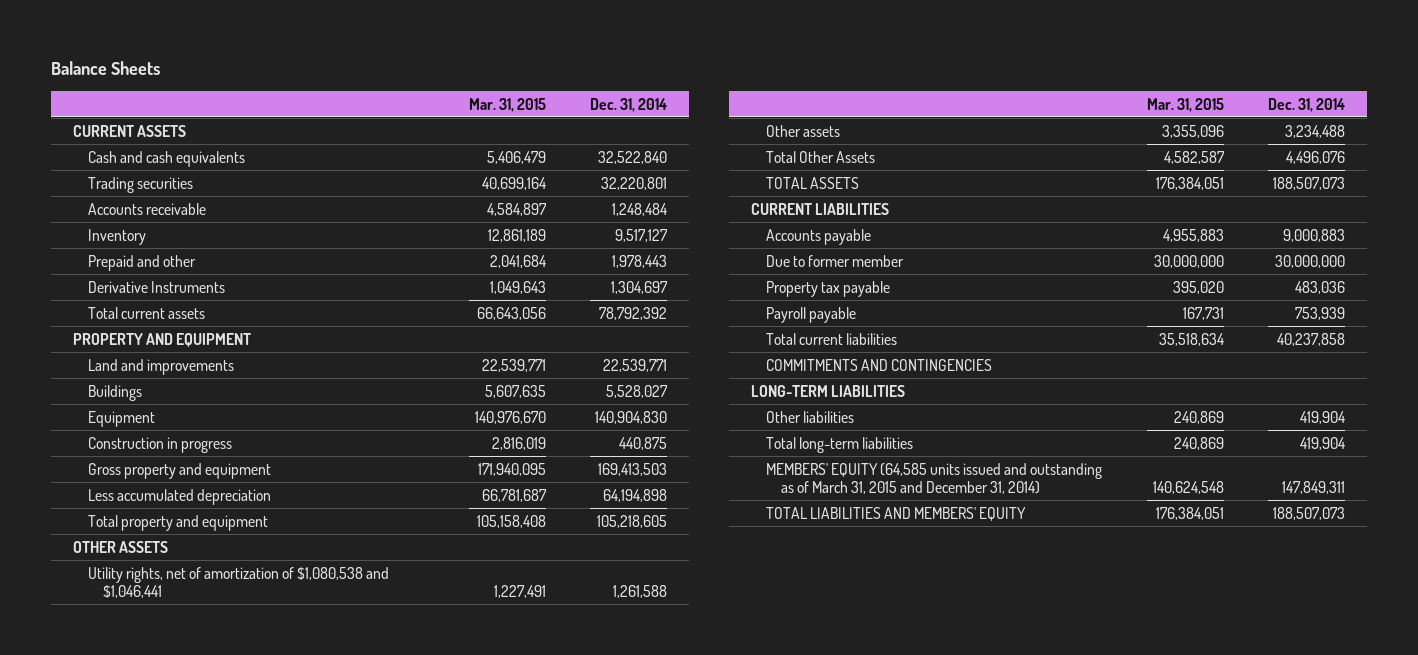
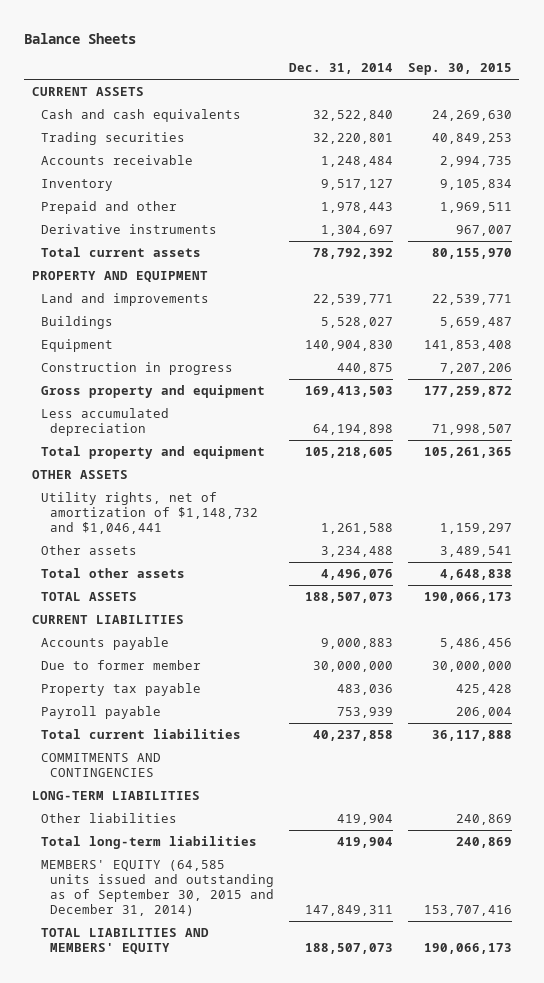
- | Mar. 31, 2015 | Dec. 31, 2014
+ | Dec. 31, 2014 | Sep. 30, 2015
- Derivative Instruments | 1,049,643 | 1,304,697
+ Derivative instruments | 1,304,697 | 967,007
- Utility rights, net of amortization of $1,080,538 and $1,046,441 | 1,227,491 | 1,261,588
+ Utility rights, net of amortization of $1,148,732 and $1,046,441 | 1,261,588 | 1,159,297
- Total Other Assets | 4,582,587 | 4,496,076
+ Total other assets | 4,496,076 | 4,648,838
- MEMBERS' EQUITY (64,585 units issued and outstanding as of March 31, 2015 and December 31, 2014) | 140,624,548 | 147,849,311
+ MEMBERS' EQUITY (64,585 units issued and outstanding as of September 30, 2015 and December 31, 2014) | 147,849,311 | 153,707,416

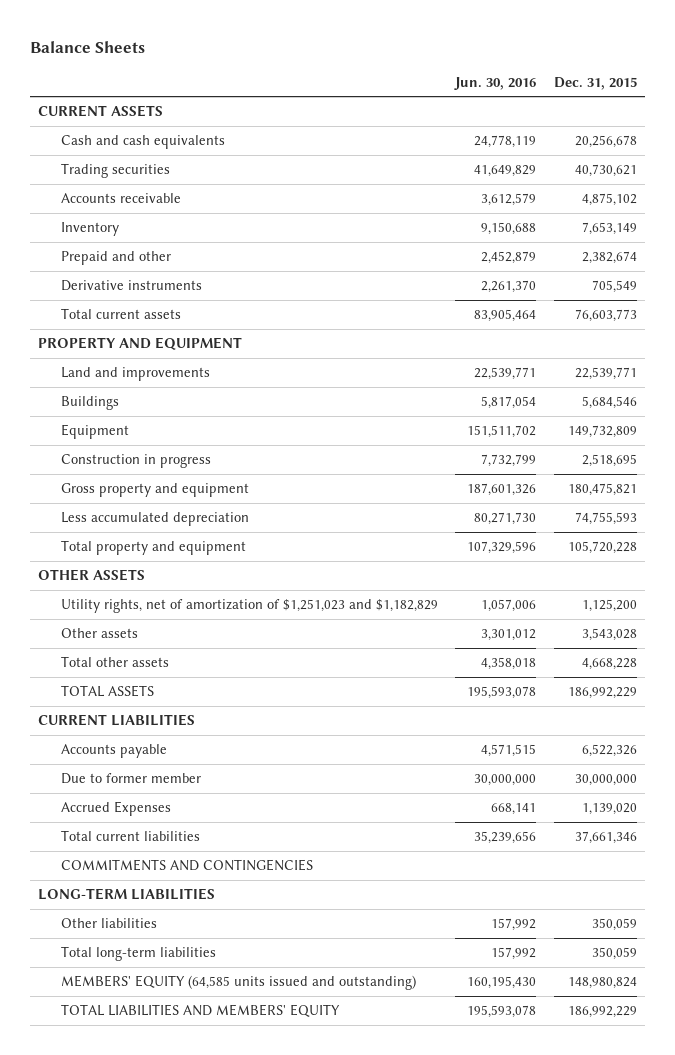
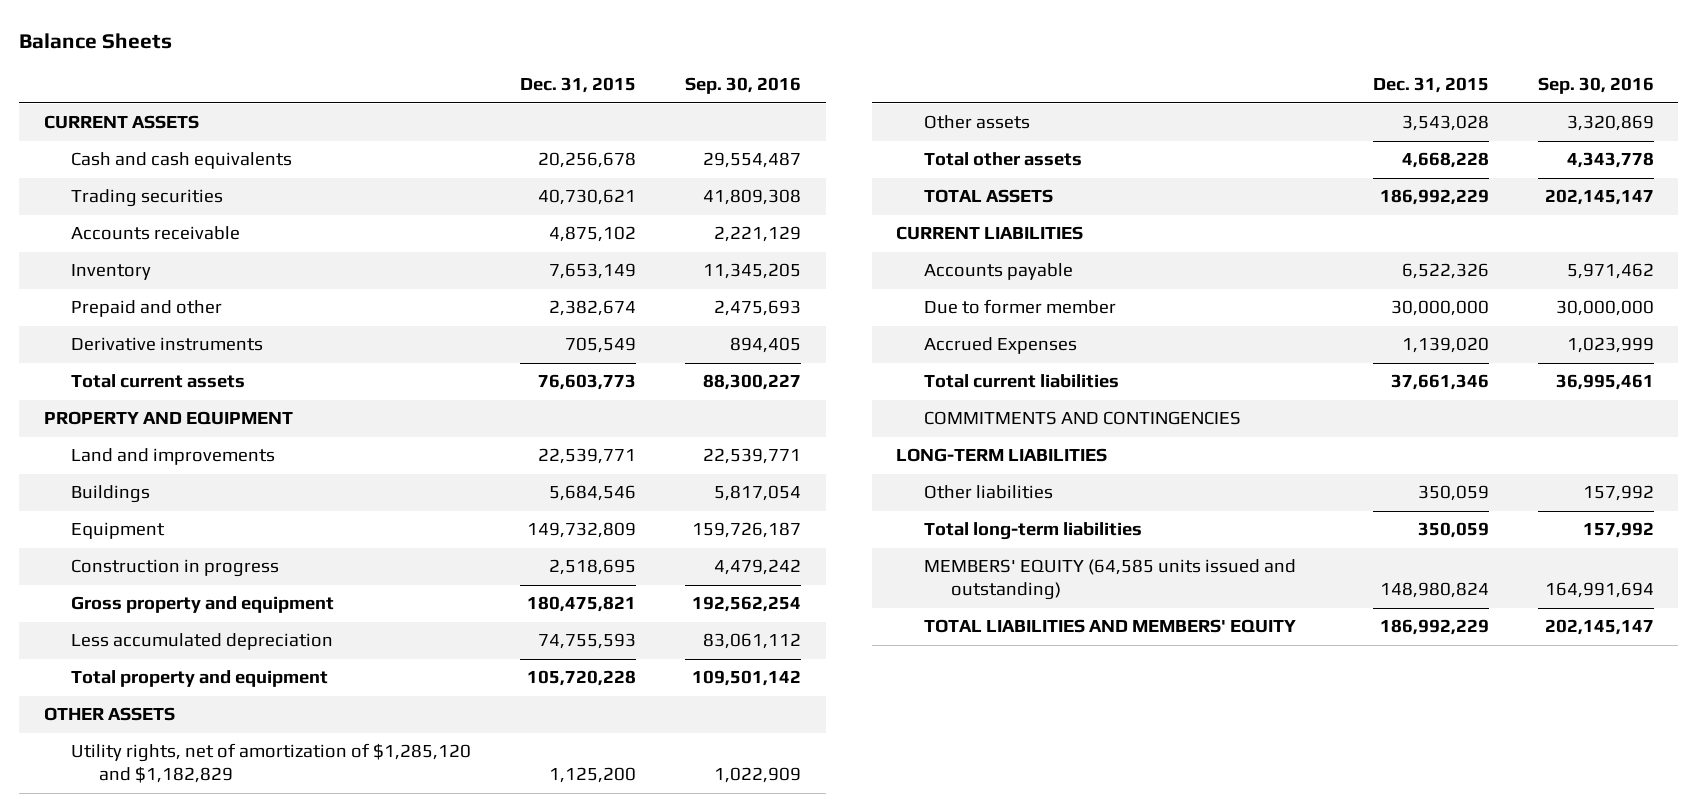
- | Jun. 30, 2016 | Dec. 31, 2015
+ | Dec. 31, 2015 | Sep. 30, 2016
- Utility rights, net of amortization of $1,251,023 and $1,182,829 | 1,057,006 | 1,125,200
+ Utility rights, net of amortization of $1,285,120 and $1,182,829 | 1,125,200 | 1,022,909

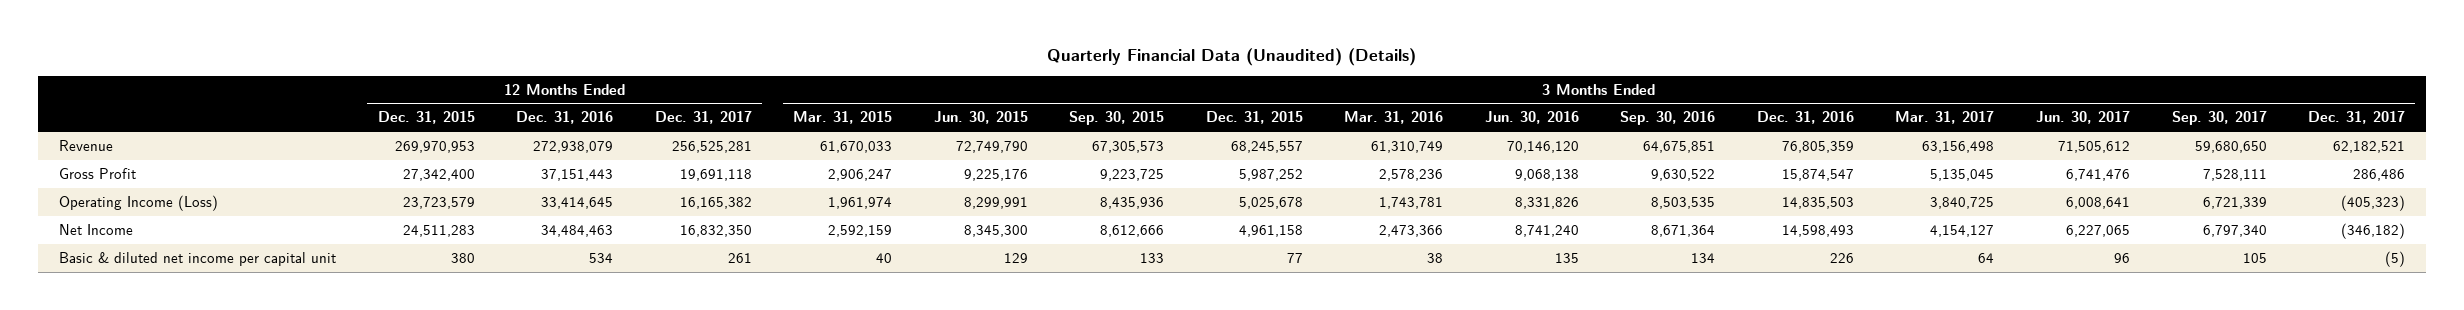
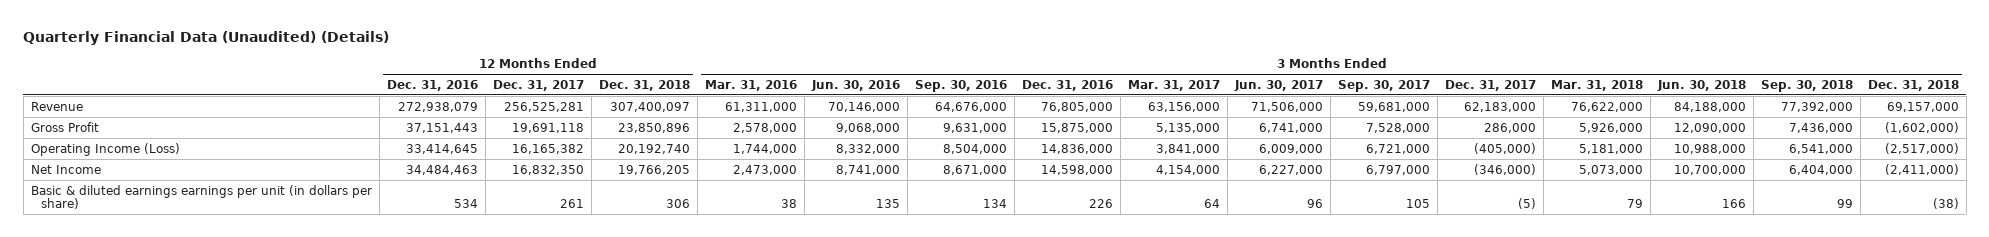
- | 12 Months Ended Dec. 31, 2015 | 12 Months Ended Dec. 31, 2016 | 12 Months Ended Dec. 31, 2017 | 3 Months Ended Mar. 31, 2015 | 3 Months Ended Jun. 30, 2015 | 3 Months Ended Sep. 30, 2015 | 3 Months Ended Dec. 31, 2015 | 3 Months Ended Mar. 31, 2016 | 3 Months Ended Jun. 30, 2016 | 3 Months Ended Sep. 30, 2016 | 3 Months Ended Dec. 31, 2016 | 3 Months Ended Mar. 31, 2017 | 3 Months Ended Jun. 30, 2017 | 3 Months Ended Sep. 30, 2017 | 3 Months Ended Dec. 31, 2017
+ | 12 Months Ended Dec. 31, 2016 | 12 Months Ended Dec. 31, 2017 | 12 Months Ended Dec. 31, 2018 | 3 Months Ended Mar. 31, 2016 | 3 Months Ended Jun. 30, 2016 | 3 Months Ended Sep. 30, 2016 | 3 Months Ended Dec. 31, 2016 | 3 Months Ended Mar. 31, 2017 | 3 Months Ended Jun. 30, 2017 | 3 Months Ended Sep. 30, 2017 | 3 Months Ended Dec. 31, 2017 | 3 Months Ended Mar. 31, 2018 | 3 Months Ended Jun. 30, 2018 | 3 Months Ended Sep. 30, 2018 | 3 Months Ended Dec. 31, 2018
- Revenue | 269,970,953 | 272,938,079 | 256,525,281 | 61,670,033 | 72,749,790 | 67,305,573 | 68,245,557 | 61,310,749 | 70,146,120 | 64,675,851 | 76,805,359 | 63,156,498 | 71,505,612 | 59,680,650 | 62,182,521
- Gross Profit | 27,342,400 | 37,151,443 | 19,691,118 | 2,906,247 | 9,225,176 | 9,223,725 | 5,987,252 | 2,578,236 | 9,068,138 | 9,630,522 | 15,874,547 | 5,135,045 | 6,741,476 | 7,528,111 | 286,486
- Operating Income (Loss) | 23,723,579 | 33,414,645 | 16,165,382 | 1,961,974 | 8,299,991 | 8,435,936 | 5,025,678 | 1,743,781 | 8,331,826 | 8,503,535 | 14,835,503 | 3,840,725 | 6,008,641 | 6,721,339 | (405,323)
- Net Income | 24,511,283 | 34,484,463 | 16,832,350 | 2,592,159 | 8,345,300 | 8,612,666 | 4,961,158 | 2,473,366 | 8,741,240 | 8,671,364 | 14,598,493 | 4,154,127 | 6,227,065 | 6,797,340 | (346,182)
- Basic & diluted net income per capital unit | 380 | 534 | 261 | 40 | 129 | 133 | 77 | 38 | 135 | 134 | 226 | 64 | 96 | 105 | (5)
+ Revenue | 272,938,079 | 256,525,281 | 307,400,097 | 61,311,000 | 70,146,000 | 64,676,000 | 76,805,000 | 63,156,000 | 71,506,000 | 59,681,000 | 62,183,000 | 76,622,000 | 84,188,000 | 77,392,000 | 69,157,000
+ Gross Profit | 37,151,443 | 19,691,118 | 23,850,896 | 2,578,000 | 9,068,000 | 9,631,000 | 15,875,000 | 5,135,000 | 6,741,000 | 7,528,000 | 286,000 | 5,926,000 | 12,090,000 | 7,436,000 | (1,602,000)
+ Operating Income (Loss) | 33,414,645 | 16,165,382 | 20,192,740 | 1,744,000 | 8,332,000 | 8,504,000 | 14,836,000 | 3,841,000 | 6,009,000 | 6,721,000 | (405,000) | 5,181,000 | 10,988,000 | 6,541,000 | (2,517,000)
+ Net Income | 34,484,463 | 16,832,350 | 19,766,205 | 2,473,000 | 8,741,000 | 8,671,000 | 14,598,000 | 4,154,000 | 6,227,000 | 6,797,000 | (346,000) | 5,073,000 | 10,700,000 | 6,404,000 | (2,411,000)
+ Basic & diluted earnings earnings per unit (in dollars per share) | 534 | 261 | 306 | 38 | 135 | 134 | 226 | 64 | 96 | 105 | (5) | 79 | 166 | 99 | (38)

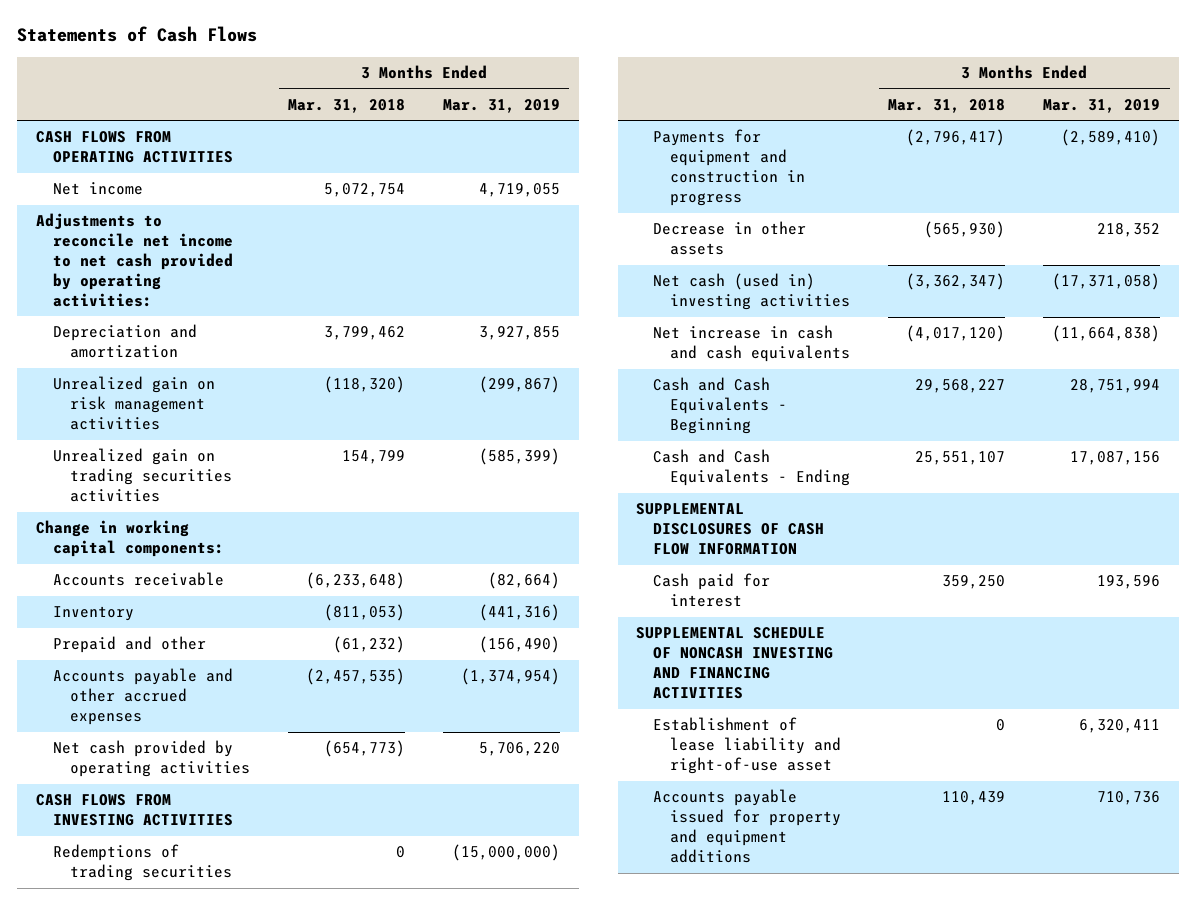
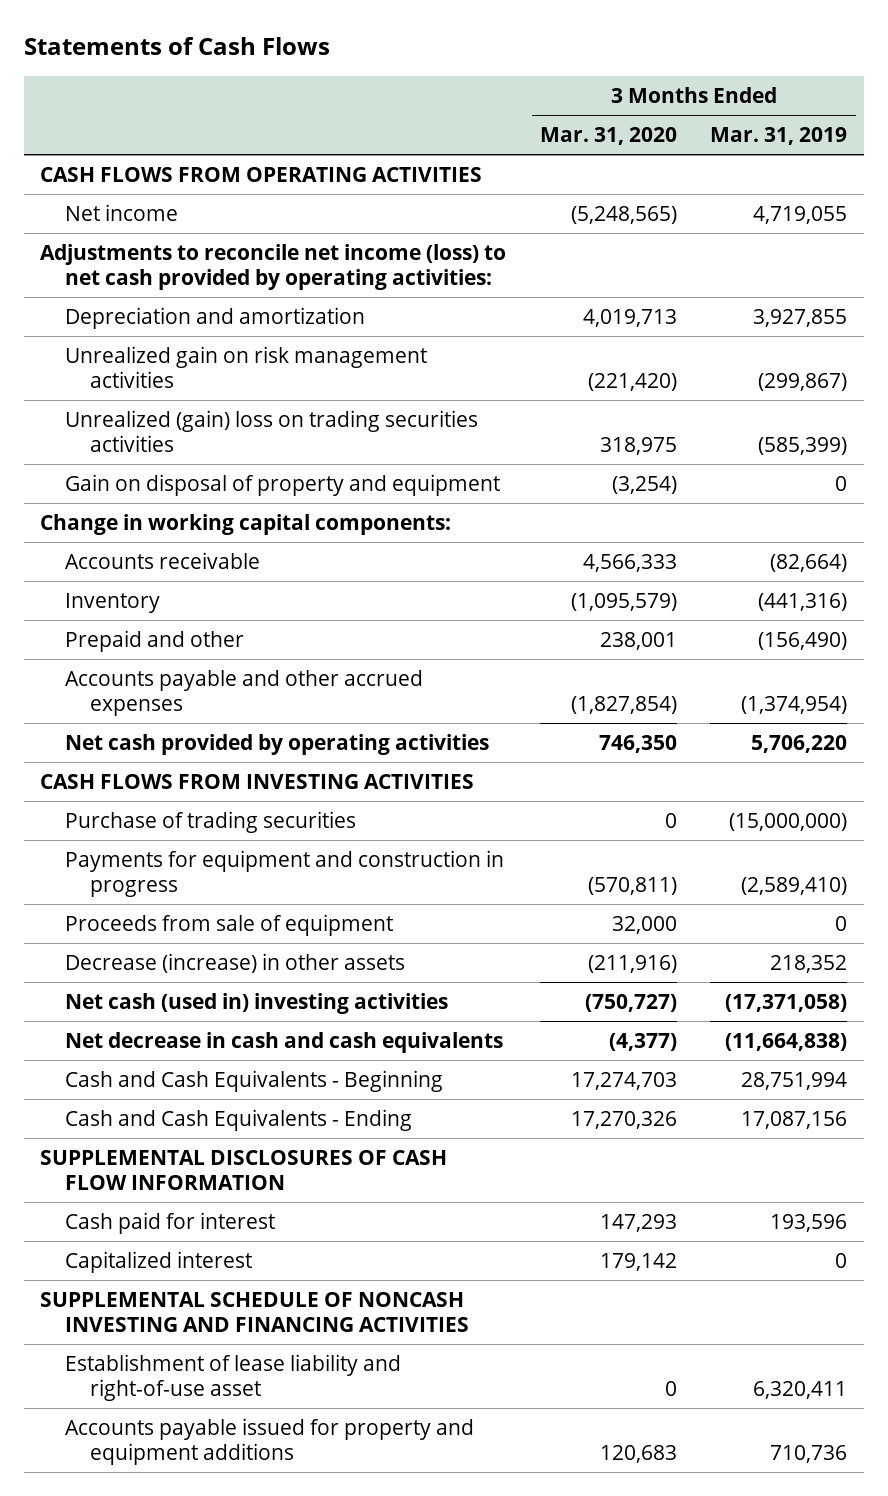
- | 3 Months Ended Mar. 31, 2018 | 3 Months Ended Mar. 31, 2019
+ | 3 Months Ended Mar. 31, 2020 | 3 Months Ended Mar. 31, 2019
- Adjustments to reconcile net income to net cash provided by operating activities:
+ Adjustments to reconcile net income (loss) to net cash provided by operating activities:
- Unrealized gain on trading securities activities | 154,799 | (585,399)
+ Unrealized (gain) loss on trading securities activities | 318,975 | (585,399)
+ Gain on disposal of property and equipment | (3,254) | 0
- Redemptions of trading securities | 0 | (15,000,000)
+ Purchase of trading securities | 0 | (15,000,000)
- Decrease in other assets | (565,930) | 218,352
+ Proceeds from sale of equipment | 32,000 | 0
+ Decrease (increase) in other assets | (211,916) | 218,352
- Net increase in cash and cash equivalents | (4,017,120) | (11,664,838)
+ Net decrease in cash and cash equivalents | (4,377) | (11,664,838)
+ Capitalized interest | 179,142 | 0

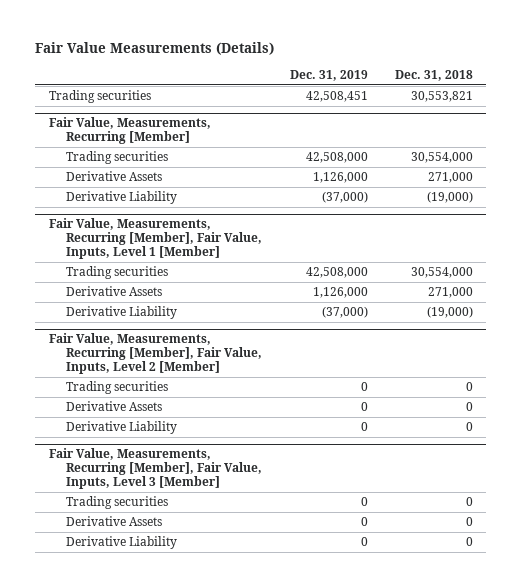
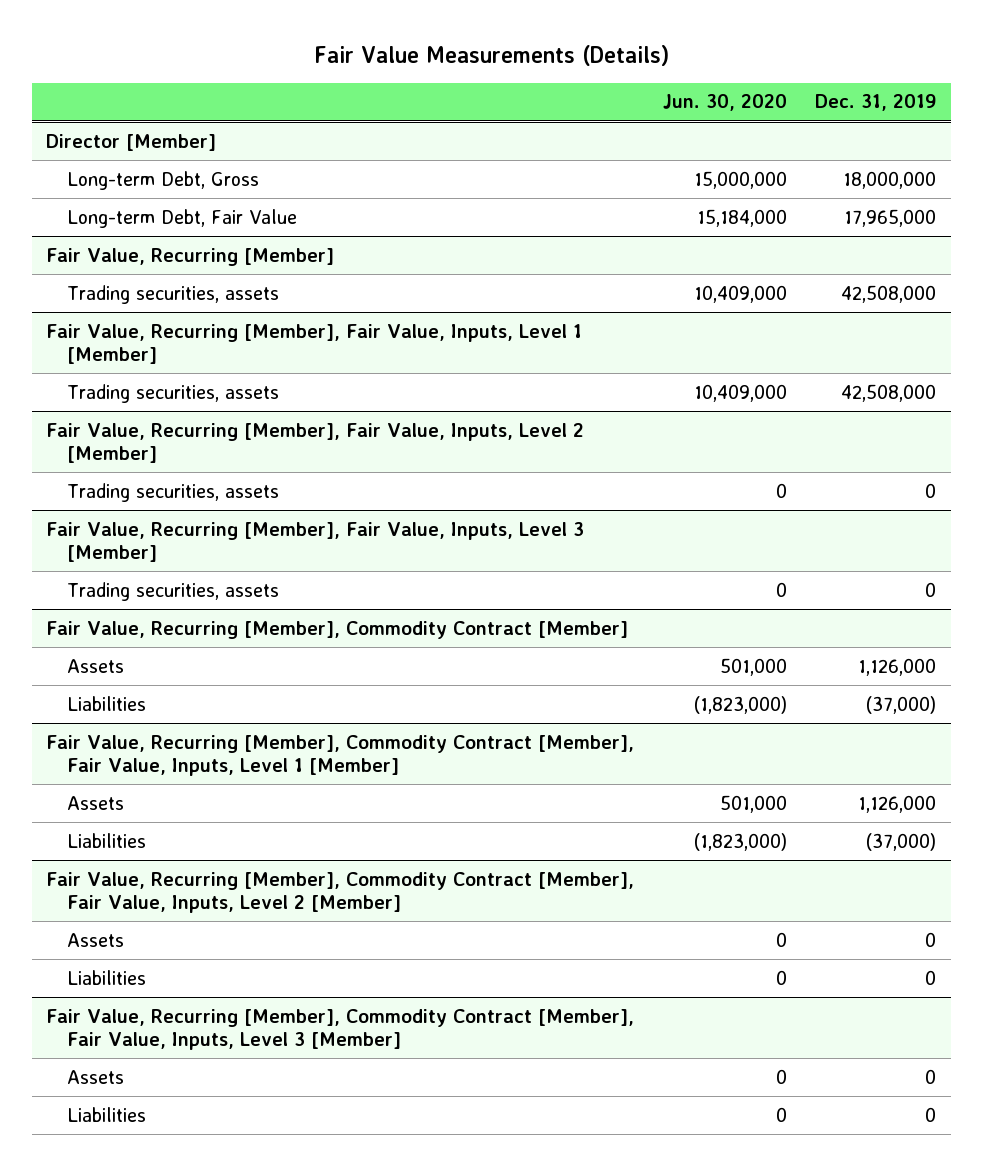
- | Dec. 31, 2019 | Dec. 31, 2018
+ | Jun. 30, 2020 | Dec. 31, 2019
- Trading securities | 42,508,451 | 30,553,821
- Fair Value, Measurements, Recurring [Member]
- Trading securities | 42,508,000 | 30,554,000
- Derivative Assets | 1,126,000 | 271,000
- Derivative Liability | (37,000) | (19,000)
- Fair Value, Measurements, Recurring [Member], Fair Value, Inputs, Level 1 [Member]
- Trading securities | 42,508,000 | 30,554,000
- Derivative Assets | 1,126,000 | 271,000
- Derivative Liability | (37,000) | (19,000)
- Fair Value, Measurements, Recurring [Member], Fair Value, Inputs, Level 2 [Member]
- Trading securities | 0 | 0
- Derivative Assets | 0 | 0
- Derivative Liability | 0 | 0
- Fair Value, Measurements, Recurring [Member], Fair Value, Inputs, Level 3 [Member]
- Trading securities | 0 | 0
- Derivative Assets | 0 | 0
- Derivative Liability | 0 | 0
+ Director [Member]
+ Long-term Debt, Gross | 15,000,000 | 18,000,000
+ Long-term Debt, Fair Value | 15,184,000 | 17,965,000
+ Fair Value, Recurring [Member]
+ Trading securities, assets | 10,409,000 | 42,508,000
+ Fair Value, Recurring [Member], Fair Value, Inputs, Level 1 [Member]
+ Trading securities, assets | 10,409,000 | 42,508,000
+ Fair Value, Recurring [Member], Fair Value, Inputs, Level 2 [Member]
+ Trading securities, assets | 0 | 0
+ Fair Value, Recurring [Member], Fair Value, Inputs, Level 3 [Member]
+ Trading securities, assets | 0 | 0
+ Fair Value, Recurring [Member], Commodity Contract [Member]
+ Assets | 501,000 | 1,126,000
+ Liabilities | (1,823,000) | (37,000)
+ Fair Value, Recurring [Member], Commodity Contract [Member], Fair Value, Inputs, Level 1 [Member]
+ Assets | 501,000 | 1,126,000
+ Liabilities | (1,823,000) | (37,000)
+ Fair Value, Recurring [Member], Commodity Contract [Member], Fair Value, Inputs, Level 2 [Member]
+ Assets | 0 | 0
+ Liabilities | 0 | 0
+ Fair Value, Recurring [Member], Commodity Contract [Member], Fair Value, Inputs, Level 3 [Member]
+ Assets | 0 | 0
+ Liabilities | 0 | 0

